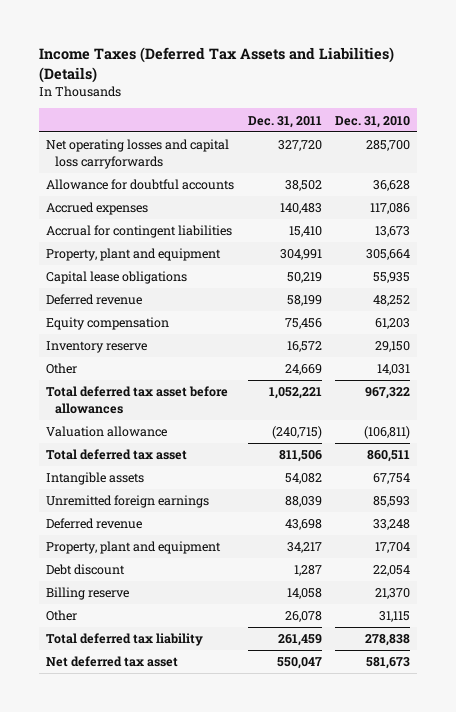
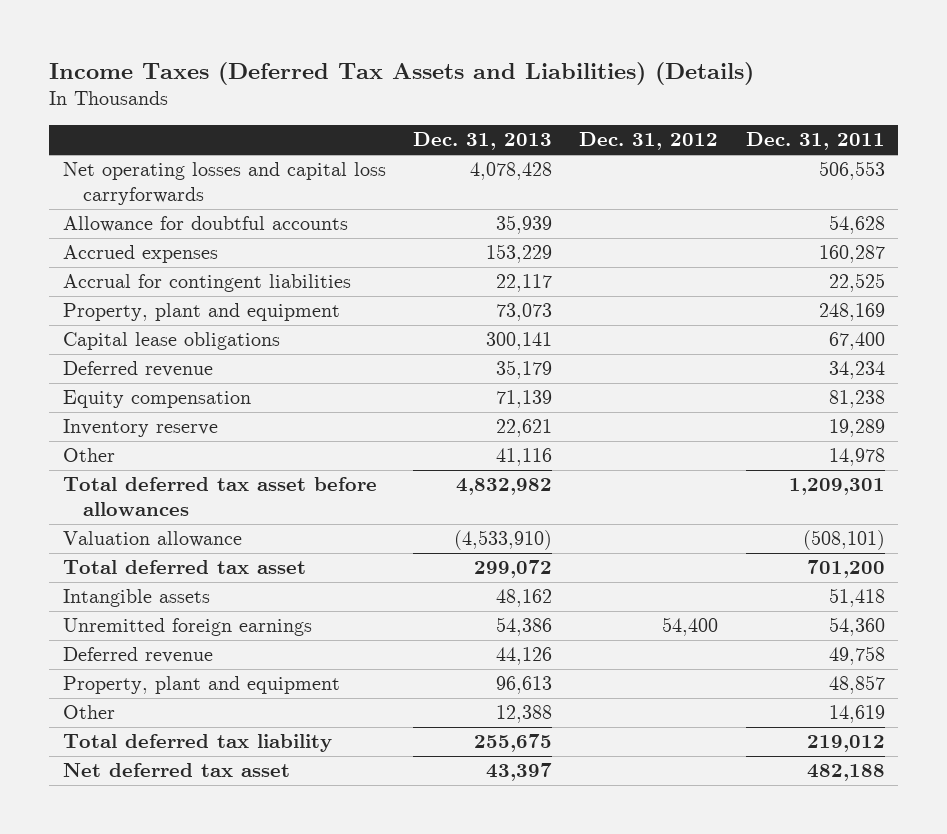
- | Dec. 31, 2011 | Dec. 31, 2010
+ | Dec. 31, 2013 | Dec. 31, 2012 | Dec. 31, 2011
- Net operating losses and capital loss carryforwards | 327,720 | 285,700
- Allowance for doubtful accounts | 38,502 | 36,628
- Accrued expenses | 140,483 | 117,086
- Accrual for contingent liabilities | 15,410 | 13,673
- Property, plant and equipment | 304,991 | 305,664
- Capital lease obligations | 50,219 | 55,935
- Deferred revenue | 58,199 | 48,252
- Equity compensation | 75,456 | 61,203
- Inventory reserve | 16,572 | 29,150
- Other | 24,669 | 14,031
- Total deferred tax asset before allowances | 1,052,221 | 967,322
- Valuation allowance | (240,715) | (106,811)
- Total deferred tax asset | 811,506 | 860,511
- Intangible assets | 54,082 | 67,754
- Unremitted foreign earnings | 88,039 | 85,593
- Deferred revenue | 43,698 | 33,248
- Property, plant and equipment | 34,217 | 17,704
- Debt discount | 1,287 | 22,054
- Billing reserve | 14,058 | 21,370
- Other | 26,078 | 31,115
- Total deferred tax liability | 261,459 | 278,838
- Net deferred tax asset | 550,047 | 581,673
+ Net operating losses and capital loss carryforwards | 4,078,428 | | 506,553
+ Allowance for doubtful accounts | 35,939 | | 54,628
+ Accrued expenses | 153,229 | | 160,287
+ Accrual for contingent liabilities | 22,117 | | 22,525
+ Property, plant and equipment | 73,073 | | 248,169
+ Capital lease obligations | 300,141 | | 67,400
+ Deferred revenue | 35,179 | | 34,234
+ Equity compensation | 71,139 | | 81,238
+ Inventory reserve | 22,621 | | 19,289
+ Other | 41,116 | | 14,978
+ Total deferred tax asset before allowances | 4,832,982 | | 1,209,301
+ Valuation allowance | (4,533,910) | | (508,101)
+ Total deferred tax asset | 299,072 | | 701,200
+ Intangible assets | 48,162 | | 51,418
+ Unremitted foreign earnings | 54,386 | 54,400 | 54,360
+ Deferred revenue | 44,126 | | 49,758
+ Property, plant and equipment | 96,613 | | 48,857
+ Other | 12,388 | | 14,619
+ Total deferred tax liability | 255,675 | | 219,012
+ Net deferred tax asset | 43,397 | | 482,188

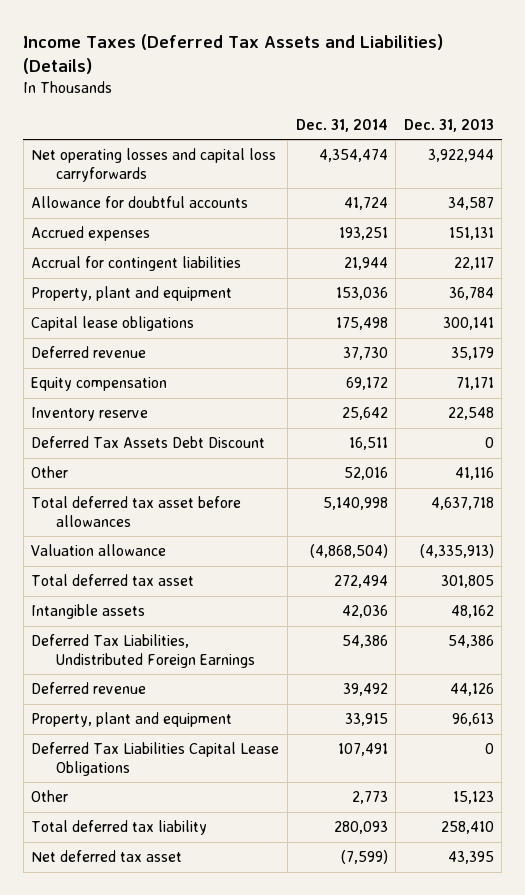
- | Dec. 31, 2013 | Dec. 31, 2012 | Dec. 31, 2011
+ | Dec. 31, 2014 | Dec. 31, 2013
- Net operating losses and capital loss carryforwards | 4,078,428 | | 506,553
- Allowance for doubtful accounts | 35,939 | | 54,628
- Accrued expenses | 153,229 | | 160,287
+ Net operating losses and capital loss carryforwards | 4,354,474 | 3,922,944
+ Allowance for doubtful accounts | 41,724 | 34,587
+ Accrued expenses | 193,251 | 151,131
- Property, plant and equipment | 73,073 | | 248,169
+ Property, plant and equipment | 153,036 | 36,784
- Equity compensation | 71,139 | | 81,238
- Inventory reserve | 22,621 | | 19,289
+ Equity compensation | 69,172 | 71,171
+ Inventory reserve | 25,642 | 22,548
+ Deferred Tax Assets Debt Discount | 16,511 | 0
- Total deferred tax asset before allowances | 4,832,982 | | 1,209,301
- Valuation allowance | (4,533,910) | | (508,101)
- Total deferred tax asset | 299,072 | | 701,200
+ Total deferred tax asset before allowances | 5,140,998 | 4,637,718
+ Valuation allowance | (4,868,504) | (4,335,913)
+ Total deferred tax asset | 272,494 | 301,805
- Unremitted foreign earnings | 54,386 | 54,400 | 54,360
+ Deferred Tax Liabilities, Undistributed Foreign Earnings | 54,386 | 54,386
- Other | 12,388 | | 14,619
- Total deferred tax liability | 255,675 | | 219,012
- Net deferred tax asset | 43,397 | | 482,188
+ Deferred Tax Liabilities Capital Lease Obligations | 107,491 | 0
+ Other | 2,773 | 15,123
+ Total deferred tax liability | 280,093 | 258,410
+ Net deferred tax asset | (7,599) | 43,395

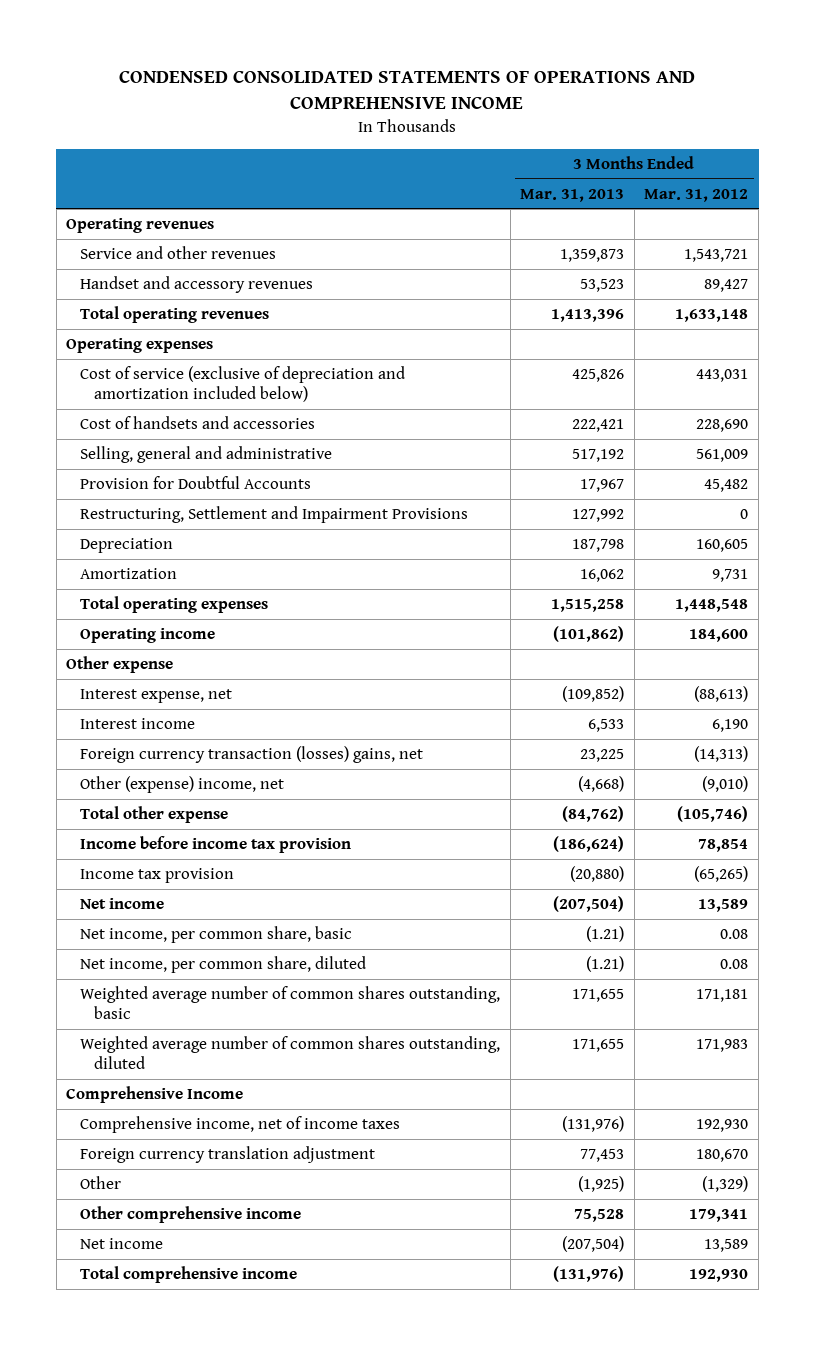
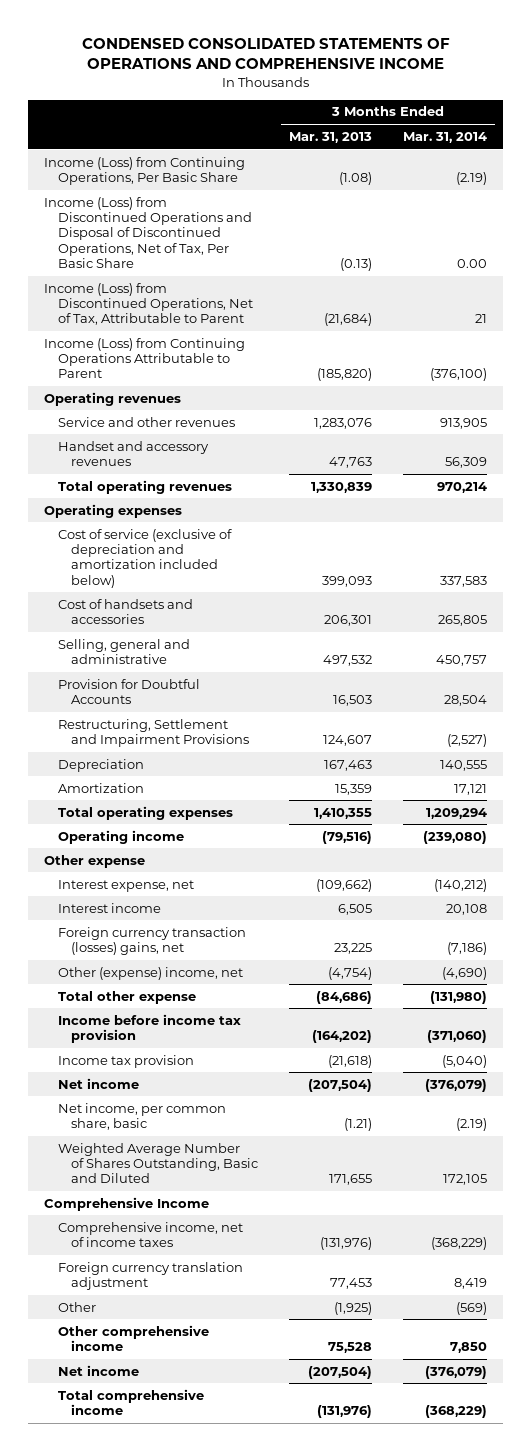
- | 3 Months Ended Mar. 31, 2013 | 3 Months Ended Mar. 31, 2012
+ | 3 Months Ended Mar. 31, 2013 | 3 Months Ended Mar. 31, 2014
+ Income (Loss) from Continuing Operations, Per Basic Share | (1.08) | (2.19)
+ Income (Loss) from Discontinued Operations and Disposal of Discontinued Operations, Net of Tax, Per Basic Share | (0.13) | 0.00
+ Income (Loss) from Discontinued Operations, Net of Tax, Attributable to Parent | (21,684) | 21
+ Income (Loss) from Continuing Operations Attributable to Parent | (185,820) | (376,100)
- Service and other revenues | 1,359,873 | 1,543,721
- Handset and accessory revenues | 53,523 | 89,427
- Total operating revenues | 1,413,396 | 1,633,148
+ Service and other revenues | 1,283,076 | 913,905
+ Handset and accessory revenues | 47,763 | 56,309
+ Total operating revenues | 1,330,839 | 970,214
- Cost of service (exclusive of depreciation and amortization included below) | 425,826 | 443,031
- Cost of handsets and accessories | 222,421 | 228,690
- Selling, general and administrative | 517,192 | 561,009
- Provision for Doubtful Accounts | 17,967 | 45,482
- Restructuring, Settlement and Impairment Provisions | 127,992 | 0
- Depreciation | 187,798 | 160,605
- Amortization | 16,062 | 9,731
- Total operating expenses | 1,515,258 | 1,448,548
- Operating income | (101,862) | 184,600
+ Cost of service (exclusive of depreciation and amortization included below) | 399,093 | 337,583
+ Cost of handsets and accessories | 206,301 | 265,805
+ Selling, general and administrative | 497,532 | 450,757
+ Provision for Doubtful Accounts | 16,503 | 28,504
+ Restructuring, Settlement and Impairment Provisions | 124,607 | (2,527)
+ Depreciation | 167,463 | 140,555
+ Amortization | 15,359 | 17,121
+ Total operating expenses | 1,410,355 | 1,209,294
+ Operating income | (79,516) | (239,080)
- Interest expense, net | (109,852) | (88,613)
- Interest income | 6,533 | 6,190
+ Interest expense, net | (109,662) | (140,212)
+ Interest income | 6,505 | 20,108
- Other (expense) income, net | (4,668) | (9,010)
- Total other expense | (84,762) | (105,746)
- Income before income tax provision | (186,624) | 78,854
- Income tax provision | (20,880) | (65,265)
+ Other (expense) income, net | (4,754) | (4,690)
+ Total other expense | (84,686) | (131,980)
+ Income before income tax provision | (164,202) | (371,060)
+ Income tax provision | (21,618) | (5,040)
- Net income, per common share, diluted | (1.21) | 0.08
- Weighted average number of common shares outstanding, basic | 171,655 | 171,181
- Weighted average number of common shares outstanding, diluted | 171,655 | 171,983
+ Weighted Average Number of Shares Outstanding, Basic and Diluted | 171,655 | 172,105

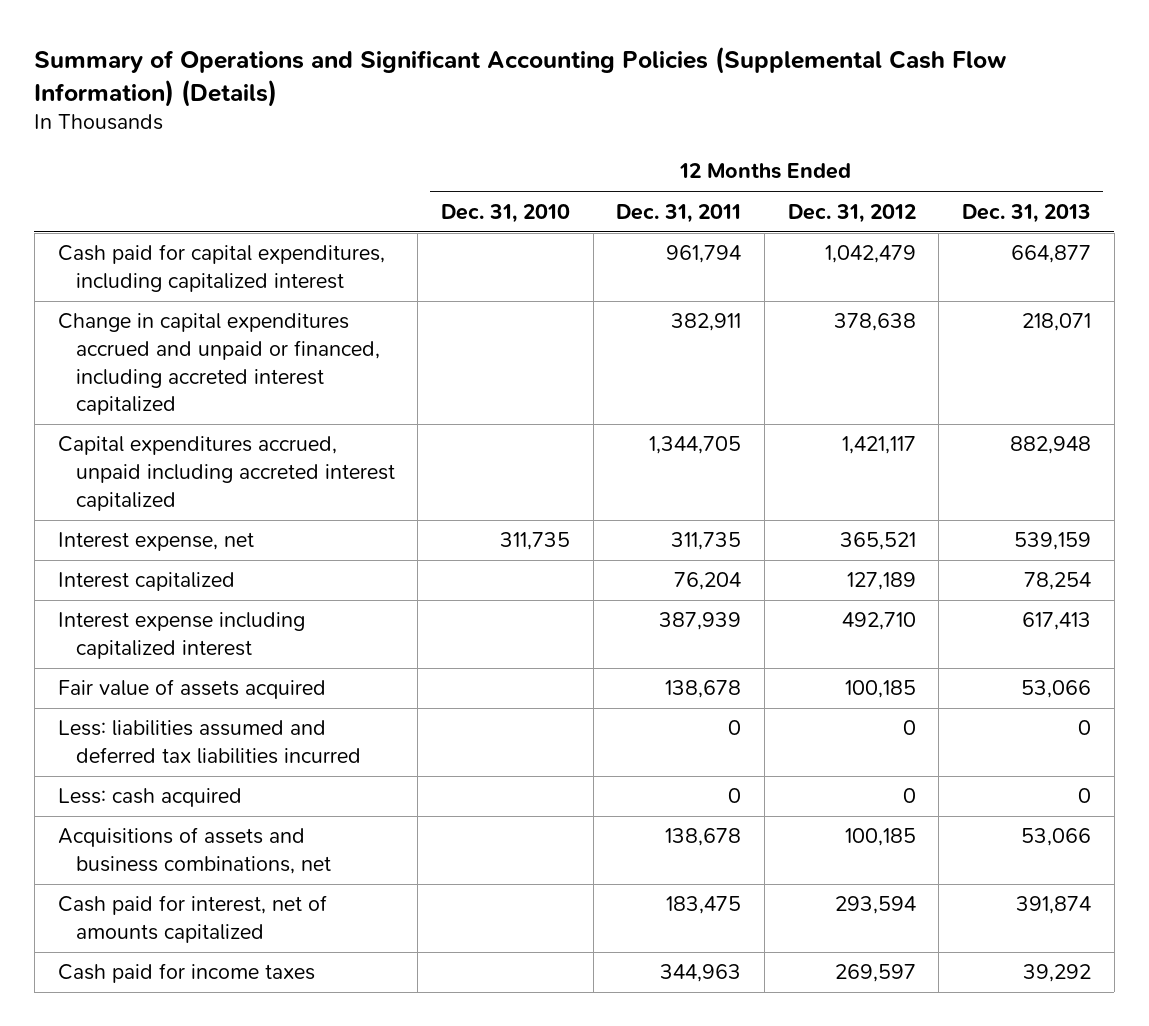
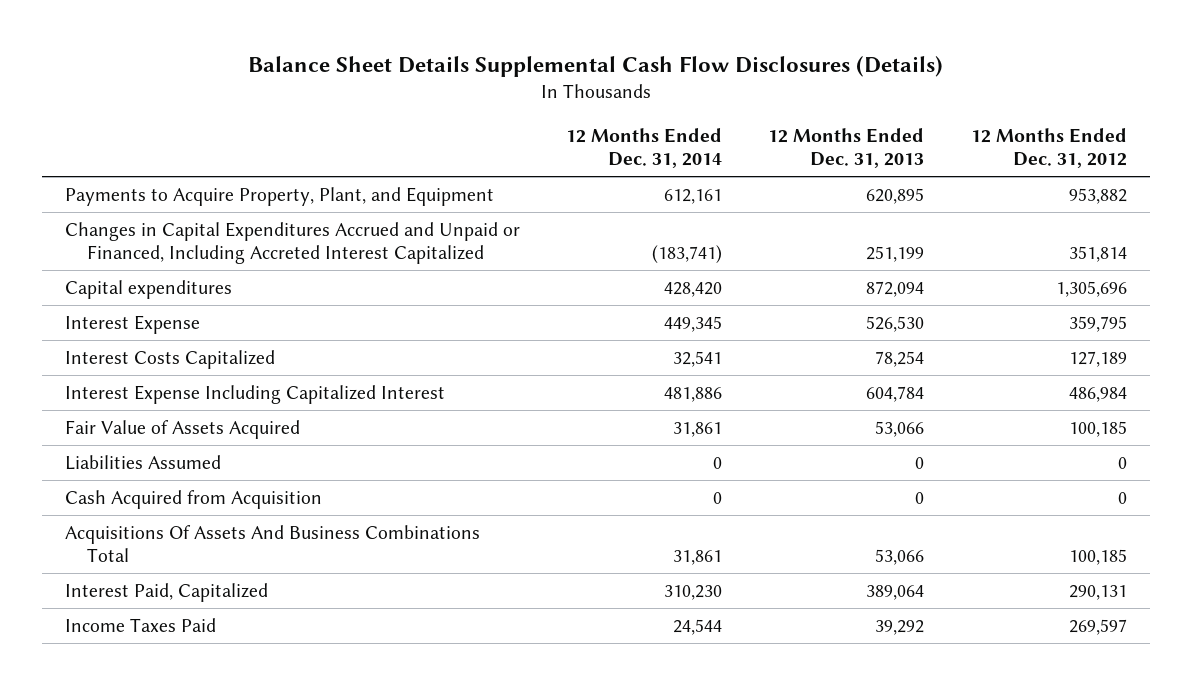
- Summary of Operations and Significant Accounting Policies (Supplemental Cash Flow Information) (Details)
+ Balance Sheet Details Supplemental Cash Flow Disclosures (Details)
- | 12 Months Ended Dec. 31, 2010 | 12 Months Ended Dec. 31, 2011 | 12 Months Ended Dec. 31, 2012 | 12 Months Ended Dec. 31, 2013
+ | 12 Months Ended Dec. 31, 2014 | 12 Months Ended Dec. 31, 2013 | 12 Months Ended Dec. 31, 2012
- Cash paid for capital expenditures, including capitalized interest | | 961,794 | 1,042,479 | 664,877
- Change in capital expenditures accrued and unpaid or financed, including accreted interest capitalized | | 382,911 | 378,638 | 218,071
- Capital expenditures accrued, unpaid including accreted interest capitalized | | 1,344,705 | 1,421,117 | 882,948
- Interest expense, net | 311,735 | 311,735 | 365,521 | 539,159
- Interest capitalized | | 76,204 | 127,189 | 78,254
- Interest expense including capitalized interest | | 387,939 | 492,710 | 617,413
- Fair value of assets acquired | | 138,678 | 100,185 | 53,066
- Less: liabilities assumed and deferred tax liabilities incurred | | 0 | 0 | 0
- Less: cash acquired | | 0 | 0 | 0
- Acquisitions of assets and business combinations, net | | 138,678 | 100,185 | 53,066
- Cash paid for interest, net of amounts capitalized | | 183,475 | 293,594 | 391,874
- Cash paid for income taxes | | 344,963 | 269,597 | 39,292
+ Payments to Acquire Property, Plant, and Equipment | 612,161 | 620,895 | 953,882
+ Changes in Capital Expenditures Accrued and Unpaid or Financed, Including Accreted Interest Capitalized | (183,741) | 251,199 | 351,814
+ Capital expenditures | 428,420 | 872,094 | 1,305,696
+ Interest Expense | 449,345 | 526,530 | 359,795
+ Interest Costs Capitalized | 32,541 | 78,254 | 127,189
+ Interest Expense Including Capitalized Interest | 481,886 | 604,784 | 486,984
+ Fair Value of Assets Acquired | 31,861 | 53,066 | 100,185
+ Liabilities Assumed | 0 | 0 | 0
+ Cash Acquired from Acquisition | 0 | 0 | 0
+ Acquisitions Of Assets And Business Combinations Total | 31,861 | 53,066 | 100,185
+ Interest Paid, Capitalized | 310,230 | 389,064 | 290,131
+ Income Taxes Paid | 24,544 | 39,292 | 269,597

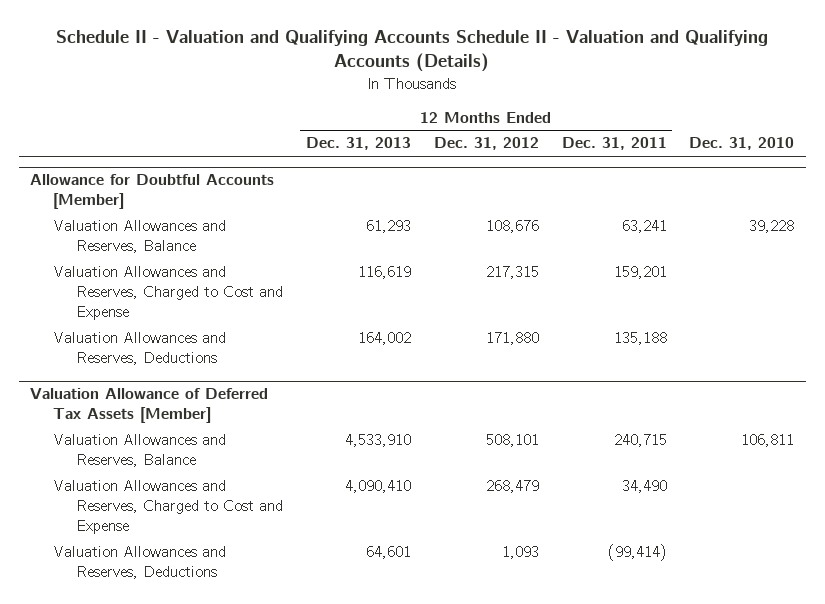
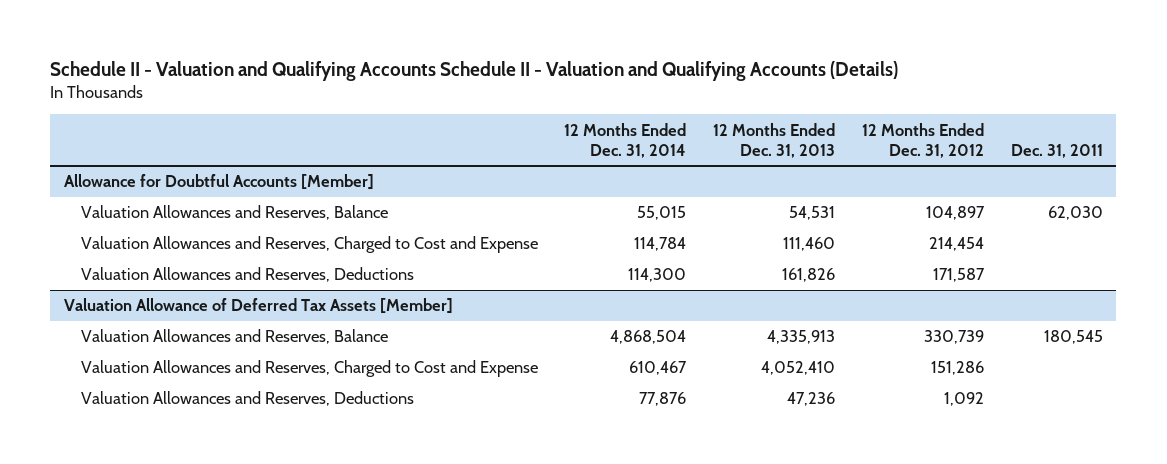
- | 12 Months Ended Dec. 31, 2013 | 12 Months Ended Dec. 31, 2012 | 12 Months Ended Dec. 31, 2011 | Dec. 31, 2010
+ | 12 Months Ended Dec. 31, 2014 | 12 Months Ended Dec. 31, 2013 | 12 Months Ended Dec. 31, 2012 | Dec. 31, 2011
@ Allowance for Doubtful Accounts [Member]
- Valuation Allowances and Reserves, Balance | 61,293 | 108,676 | 63,241 | 39,228
- Valuation Allowances and Reserves, Charged to Cost and Expense | 116,619 | 217,315 | 159,201 |
- Valuation Allowances and Reserves, Deductions | 164,002 | 171,880 | 135,188 |
+ Valuation Allowances and Reserves, Balance | 55,015 | 54,531 | 104,897 | 62,030
+ Valuation Allowances and Reserves, Charged to Cost and Expense | 114,784 | 111,460 | 214,454 |
+ Valuation Allowances and Reserves, Deductions | 114,300 | 161,826 | 171,587 |
@ Valuation Allowance of Deferred Tax Assets [Member]
- Valuation Allowances and Reserves, Balance | 4,533,910 | 508,101 | 240,715 | 106,811
- Valuation Allowances and Reserves, Charged to Cost and Expense | 4,090,410 | 268,479 | 34,490 |
- Valuation Allowances and Reserves, Deductions | 64,601 | 1,093 | (99,414) |
+ Valuation Allowances and Reserves, Balance | 4,868,504 | 4,335,913 | 330,739 | 180,545
+ Valuation Allowances and Reserves, Charged to Cost and Expense | 610,467 | 4,052,410 | 151,286 |
+ Valuation Allowances and Reserves, Deductions | 77,876 | 47,236 | 1,092 |

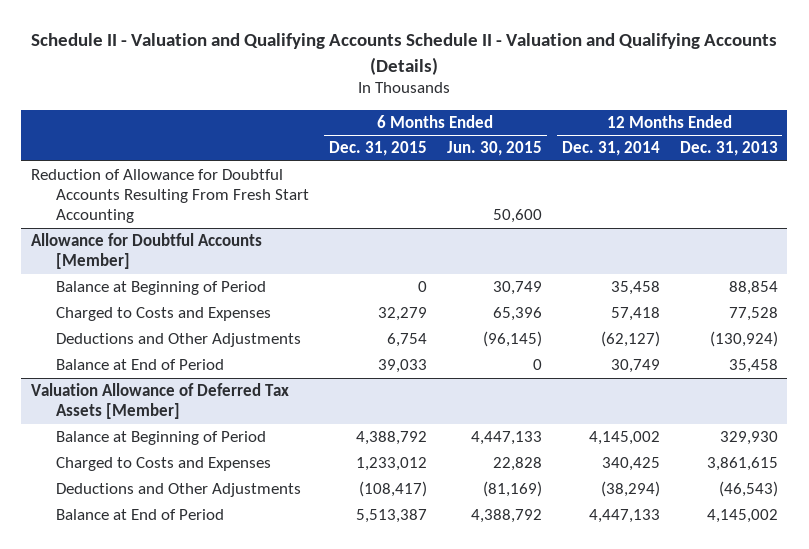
- | 12 Months Ended Dec. 31, 2014 | 12 Months Ended Dec. 31, 2013 | 12 Months Ended Dec. 31, 2012 | Dec. 31, 2011
+ | 6 Months Ended Dec. 31, 2015 | 6 Months Ended Jun. 30, 2015 | 12 Months Ended Dec. 31, 2014 | 12 Months Ended Dec. 31, 2013
+ Reduction of Allowance for Doubtful Accounts Resulting From Fresh Start Accounting | | 50,600 | |
@ Allowance for Doubtful Accounts [Member]
- Valuation Allowances and Reserves, Balance | 55,015 | 54,531 | 104,897 | 62,030
- Valuation Allowances and Reserves, Charged to Cost and Expense | 114,784 | 111,460 | 214,454 |
- Valuation Allowances and Reserves, Deductions | 114,300 | 161,826 | 171,587 |
+ Balance at Beginning of Period | 0 | 30,749 | 35,458 | 88,854
+ Charged to Costs and Expenses | 32,279 | 65,396 | 57,418 | 77,528
+ Deductions and Other Adjustments | 6,754 | (96,145) | (62,127) | (130,924)
+ Balance at End of Period | 39,033 | 0 | 30,749 | 35,458
@ Valuation Allowance of Deferred Tax Assets [Member]
- Valuation Allowances and Reserves, Balance | 4,868,504 | 4,335,913 | 330,739 | 180,545
- Valuation Allowances and Reserves, Charged to Cost and Expense | 610,467 | 4,052,410 | 151,286 |
- Valuation Allowances and Reserves, Deductions | 77,876 | 47,236 | 1,092 |
+ Balance at Beginning of Period | 4,388,792 | 4,447,133 | 4,145,002 | 329,930
+ Charged to Costs and Expenses | 1,233,012 | 22,828 | 340,425 | 3,861,615
+ Deductions and Other Adjustments | (108,417) | (81,169) | (38,294) | (46,543)
+ Balance at End of Period | 5,513,387 | 4,388,792 | 4,447,133 | 4,145,002

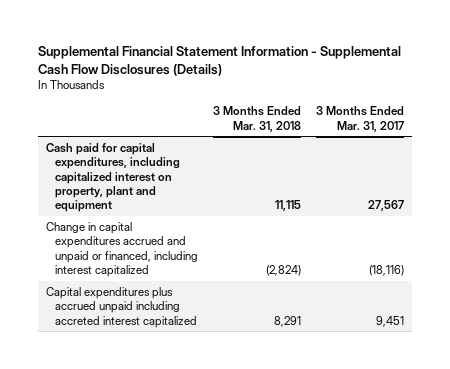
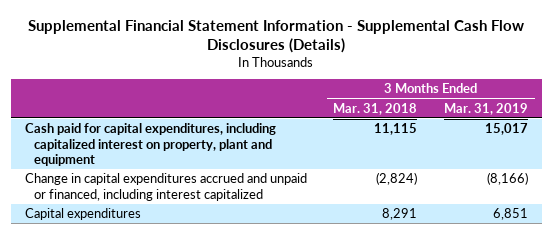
- | 3 Months Ended Mar. 31, 2018 | 3 Months Ended Mar. 31, 2017
+ | 3 Months Ended Mar. 31, 2018 | 3 Months Ended Mar. 31, 2019
- Capital expenditures plus accrued unpaid including accreted interest capitalized | 8,291 | 9,451
+ Capital expenditures | 8,291 | 6,851

